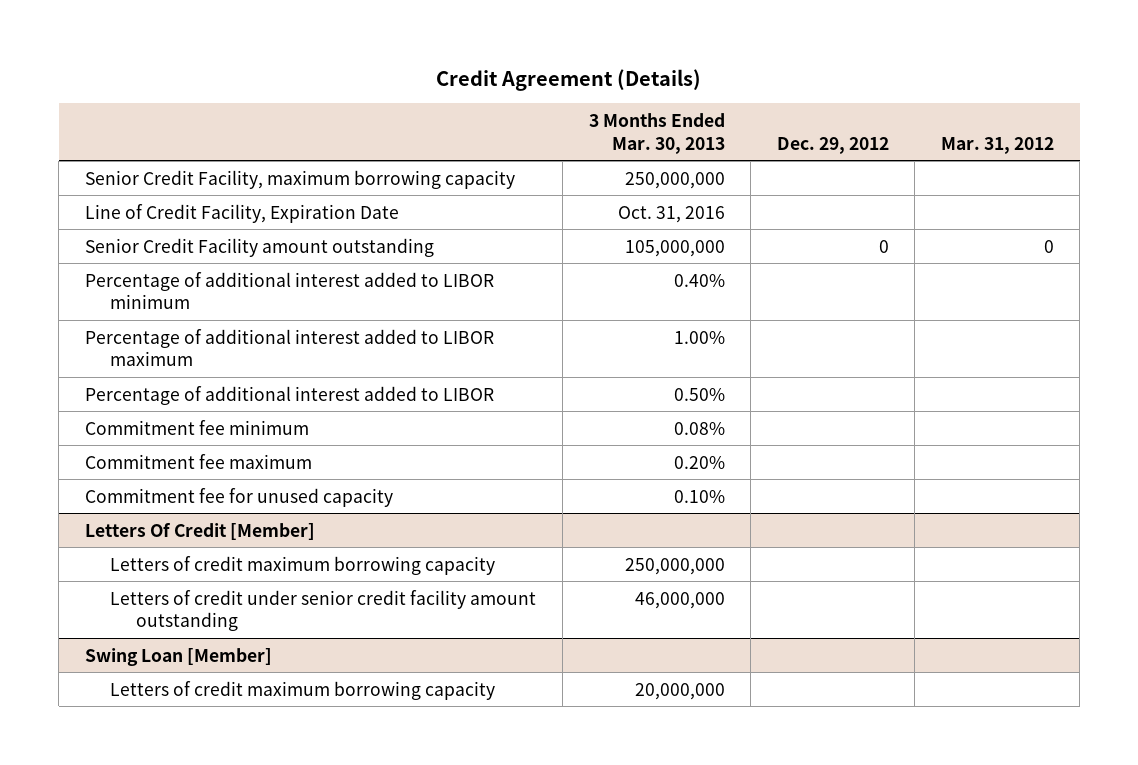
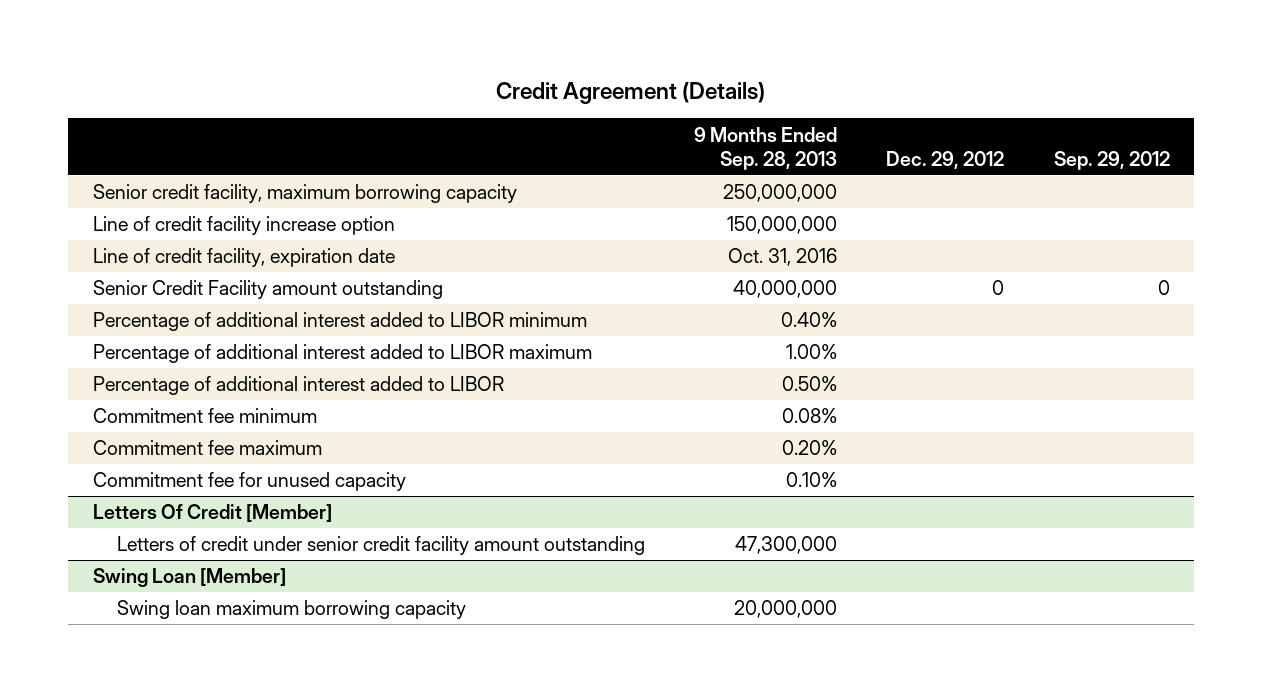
- | 3 Months Ended Mar. 30, 2013 | Dec. 29, 2012 | Mar. 31, 2012
+ | 9 Months Ended Sep. 28, 2013 | Dec. 29, 2012 | Sep. 29, 2012
- Senior Credit Facility, maximum borrowing capacity | 250,000,000 | |
- Line of Credit Facility, Expiration Date | Oct. 31, 2016 | |
+ Senior credit facility, maximum borrowing capacity | 250,000,000 | |
+ Line of credit facility increase option | 150,000,000 | |
+ Line of credit facility, expiration date | Oct. 31, 2016 | |
@ Letters Of Credit [Member]
- Letters of credit maximum borrowing capacity | 250,000,000 | |
@ Swing Loan [Member]
- Letters of credit maximum borrowing capacity | 20,000,000 | |
+ Swing loan maximum borrowing capacity | 20,000,000 | |

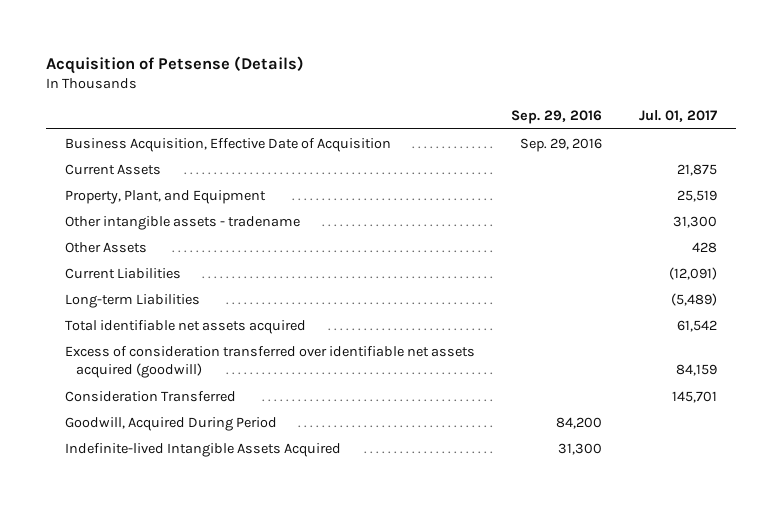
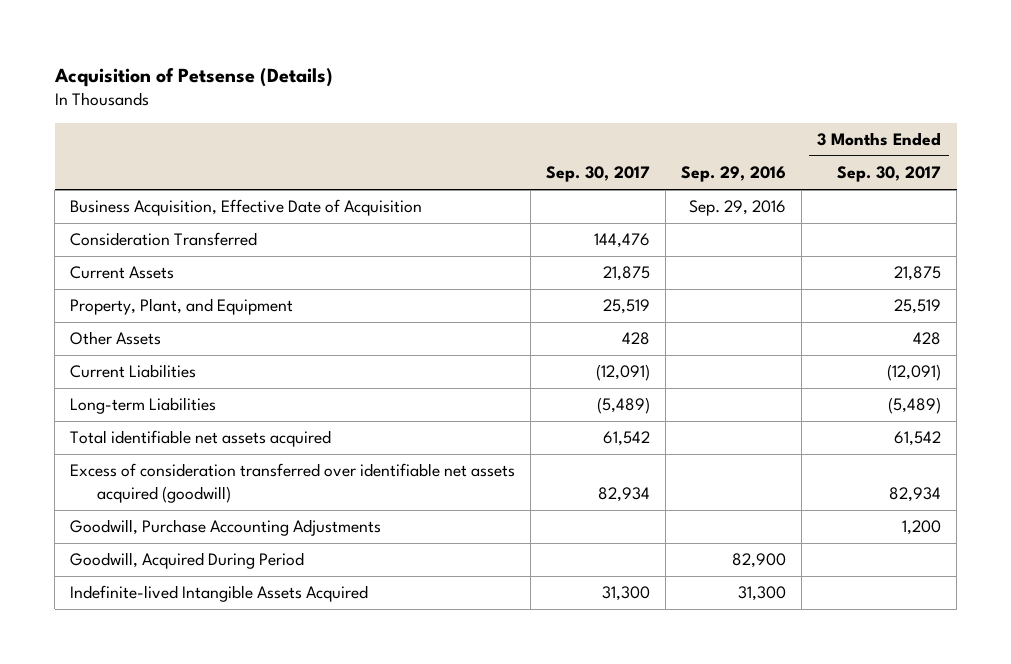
- | Sep. 29, 2016 | Jul. 01, 2017
+ | Sep. 30, 2017 | Sep. 29, 2016 | 3 Months Ended Sep. 30, 2017
moved up: Consideration Transferred | 144,476 | |
- Other intangible assets - tradename | | 31,300
- Goodwill, Acquired During Period | 84,200 |
+ Goodwill, Purchase Accounting Adjustments | | | 1,200
+ Goodwill, Acquired During Period | | 82,900 |

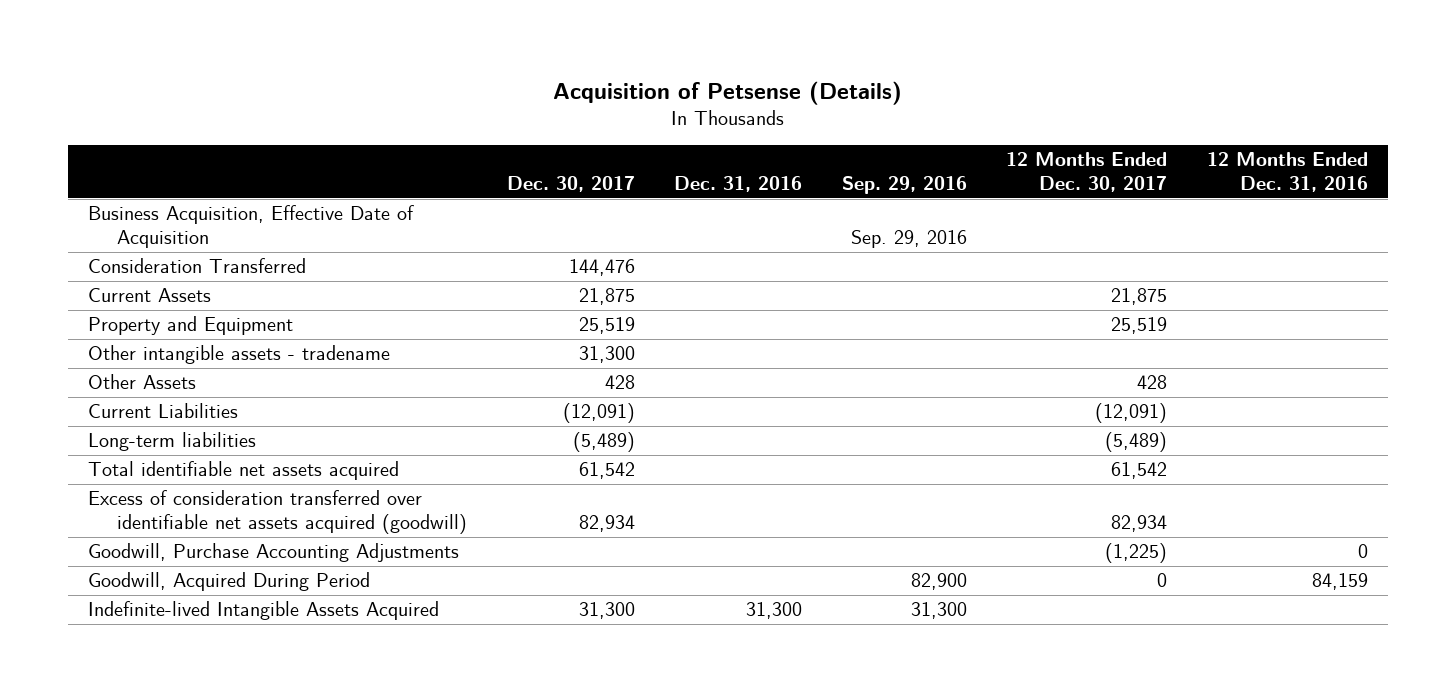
- | Sep. 30, 2017 | Sep. 29, 2016 | 3 Months Ended Sep. 30, 2017
+ | Dec. 30, 2017 | Dec. 31, 2016 | Sep. 29, 2016 | 12 Months Ended Dec. 30, 2017 | 12 Months Ended Dec. 31, 2016
- Property, Plant, and Equipment | 25,519 | | 25,519
+ Property and Equipment | 25,519 | | | 25,519 |
+ Other intangible assets - tradename | 31,300 | | | |
- Long-term Liabilities | (5,489) | | (5,489)
+ Long-term liabilities | (5,489) | | | (5,489) |

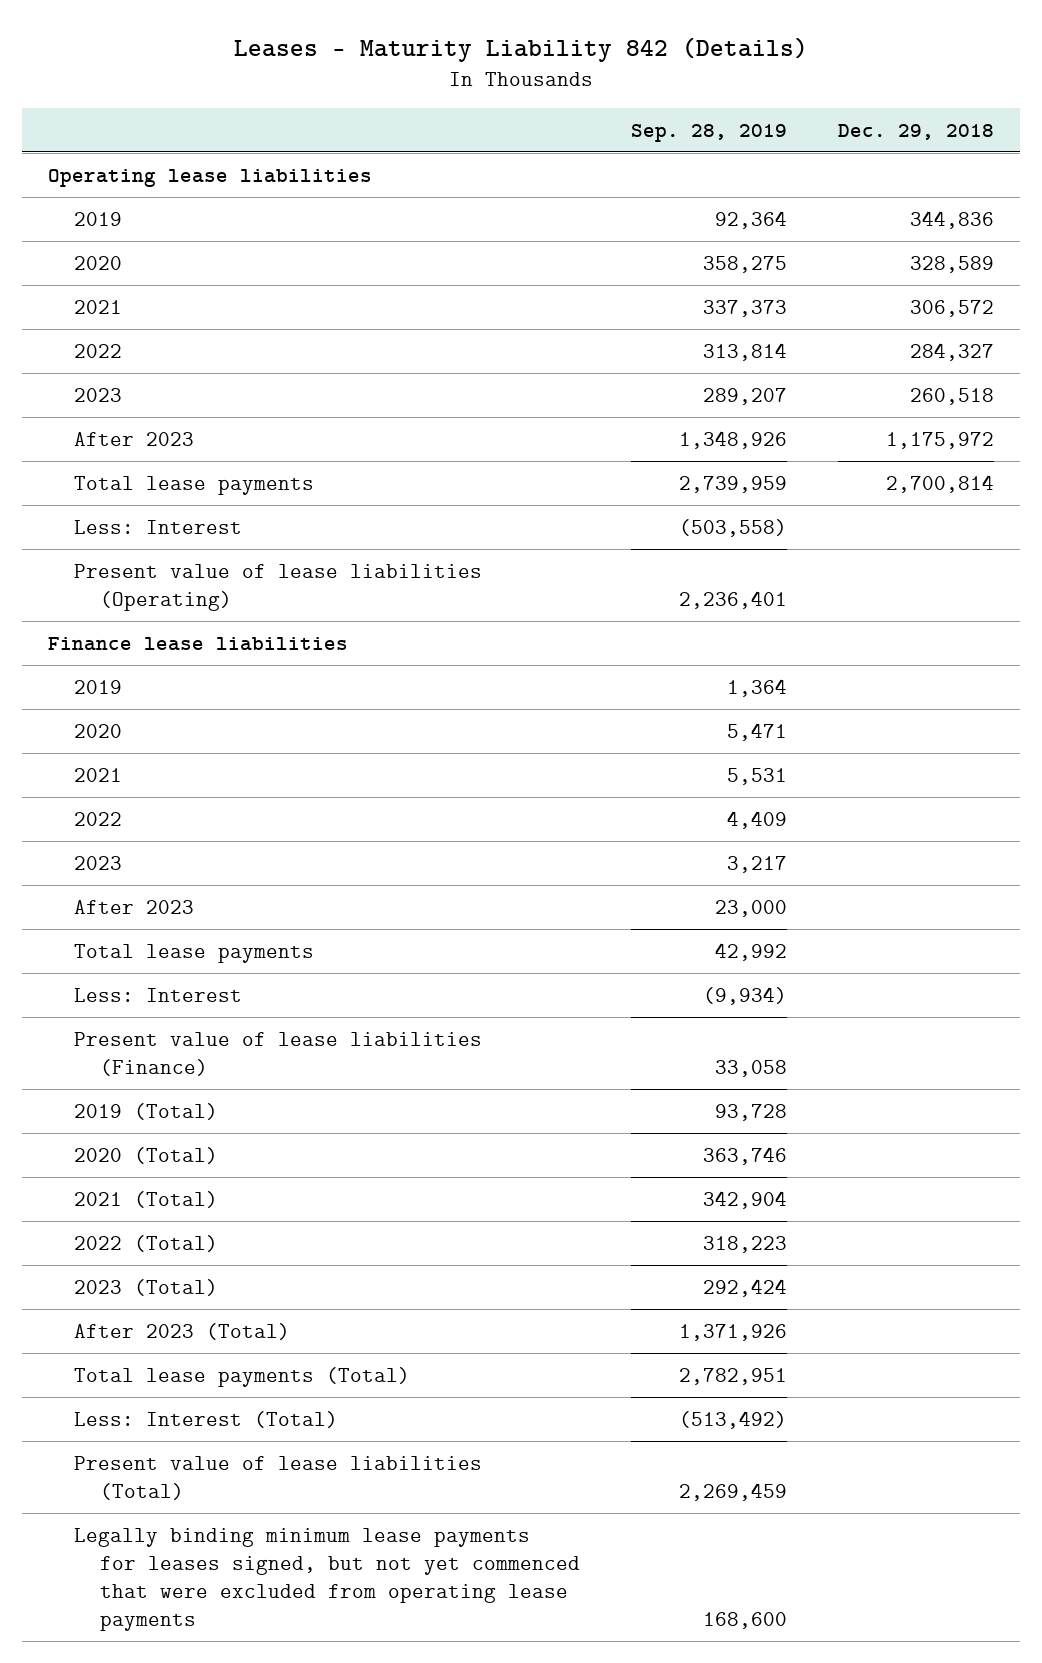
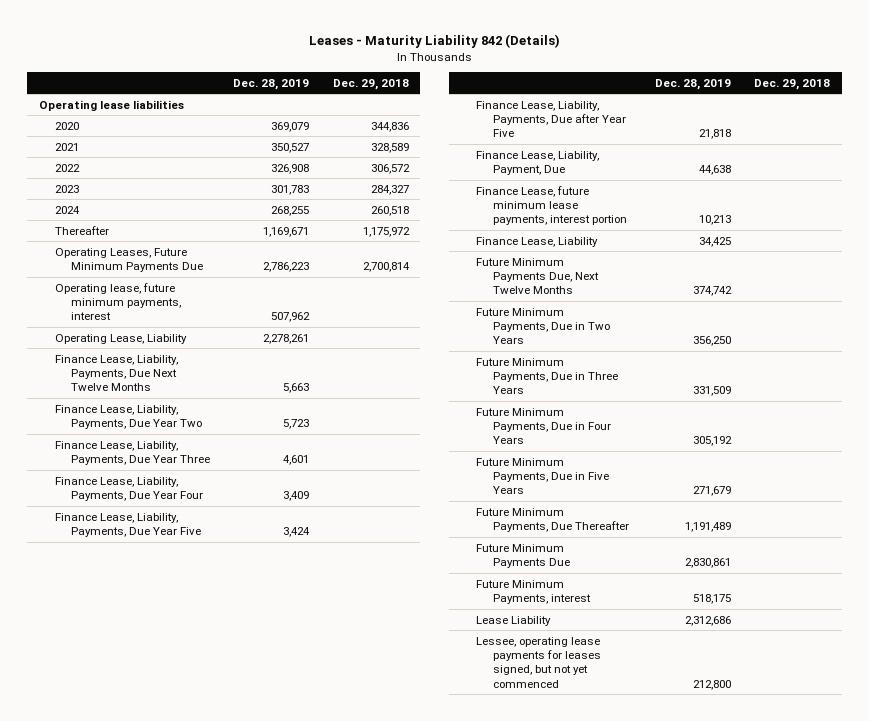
- | Sep. 28, 2019 | Dec. 29, 2018
+ | Dec. 28, 2019 | Dec. 29, 2018
- 2019 | 92,364 | 344,836
- 2020 | 358,275 | 328,589
- 2021 | 337,373 | 306,572
- 2022 | 313,814 | 284,327
- 2023 | 289,207 | 260,518
- After 2023 | 1,348,926 | 1,175,972
- Total lease payments | 2,739,959 | 2,700,814
- Less: Interest | (503,558) |
- Present value of lease liabilities (Operating) | 2,236,401 |
- Finance lease liabilities
- 2019 | 1,364 |
- 2020 | 5,471 |
- 2021 | 5,531 |
- 2022 | 4,409 |
- 2023 | 3,217 |
- After 2023 | 23,000 |
- Total lease payments | 42,992 |
- Less: Interest | (9,934) |
- Present value of lease liabilities (Finance) | 33,058 |
- 2019 (Total) | 93,728 |
- 2020 (Total) | 363,746 |
- 2021 (Total) | 342,904 |
- 2022 (Total) | 318,223 |
- 2023 (Total) | 292,424 |
- After 2023 (Total) | 1,371,926 |
- Total lease payments (Total) | 2,782,951 |
- Less: Interest (Total) | (513,492) |
- Present value of lease liabilities (Total) | 2,269,459 |
- Legally binding minimum lease payments for leases signed, but not yet commenced that were excluded from operating lease payments | 168,600 |
+ 2020 | 369,079 | 344,836
+ 2021 | 350,527 | 328,589
+ 2022 | 326,908 | 306,572
+ 2023 | 301,783 | 284,327
+ 2024 | 268,255 | 260,518
+ Thereafter | 1,169,671 | 1,175,972
+ Operating Leases, Future Minimum Payments Due | 2,786,223 | 2,700,814
+ Operating lease, future minimum payments, interest | 507,962 |
+ Operating Lease, Liability | 2,278,261 |
+ Finance Lease, Liability, Payments, Due Next Twelve Months | 5,663 |
+ Finance Lease, Liability, Payments, Due Year Two | 5,723 |
+ Finance Lease, Liability, Payments, Due Year Three | 4,601 |
+ Finance Lease, Liability, Payments, Due Year Four | 3,409 |
+ Finance Lease, Liability, Payments, Due Year Five | 3,424 |
+ Finance Lease, Liability, Payments, Due after Year Five | 21,818 |
+ Finance Lease, Liability, Payment, Due | 44,638 |
+ Finance Lease, future minimum lease payments, interest portion | 10,213 |
+ Finance Lease, Liability | 34,425 |
+ Future Minimum Payments Due, Next Twelve Months | 374,742 |
+ Future Minimum Payments, Due in Two Years | 356,250 |
+ Future Minimum Payments, Due in Three Years | 331,509 |
+ Future Minimum Payments, Due in Four Years | 305,192 |
+ Future Minimum Payments, Due in Five Years | 271,679 |
+ Future Minimum Payments, Due Thereafter | 1,191,489 |
+ Future Minimum Payments Due | 2,830,861 |
+ Future Minimum Payments, interest | 518,175 |
+ Lease Liability | 2,312,686 |
+ Lessee, operating lease payments for leases signed, but not yet commenced | 212,800 |

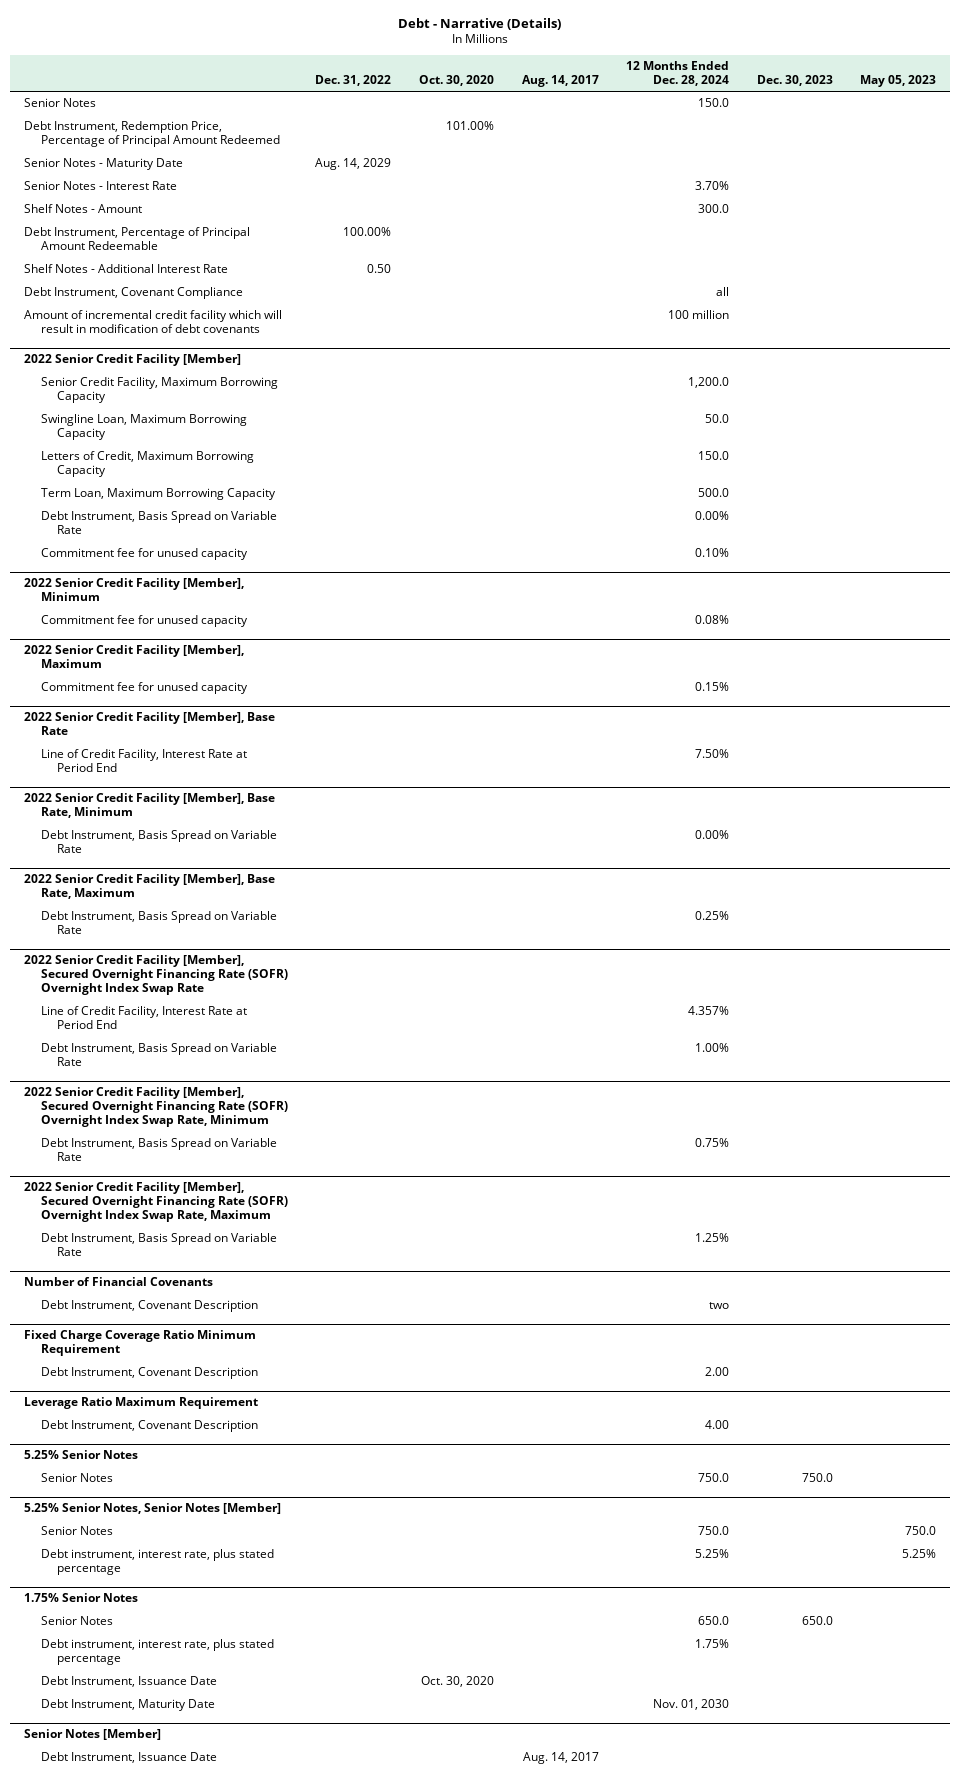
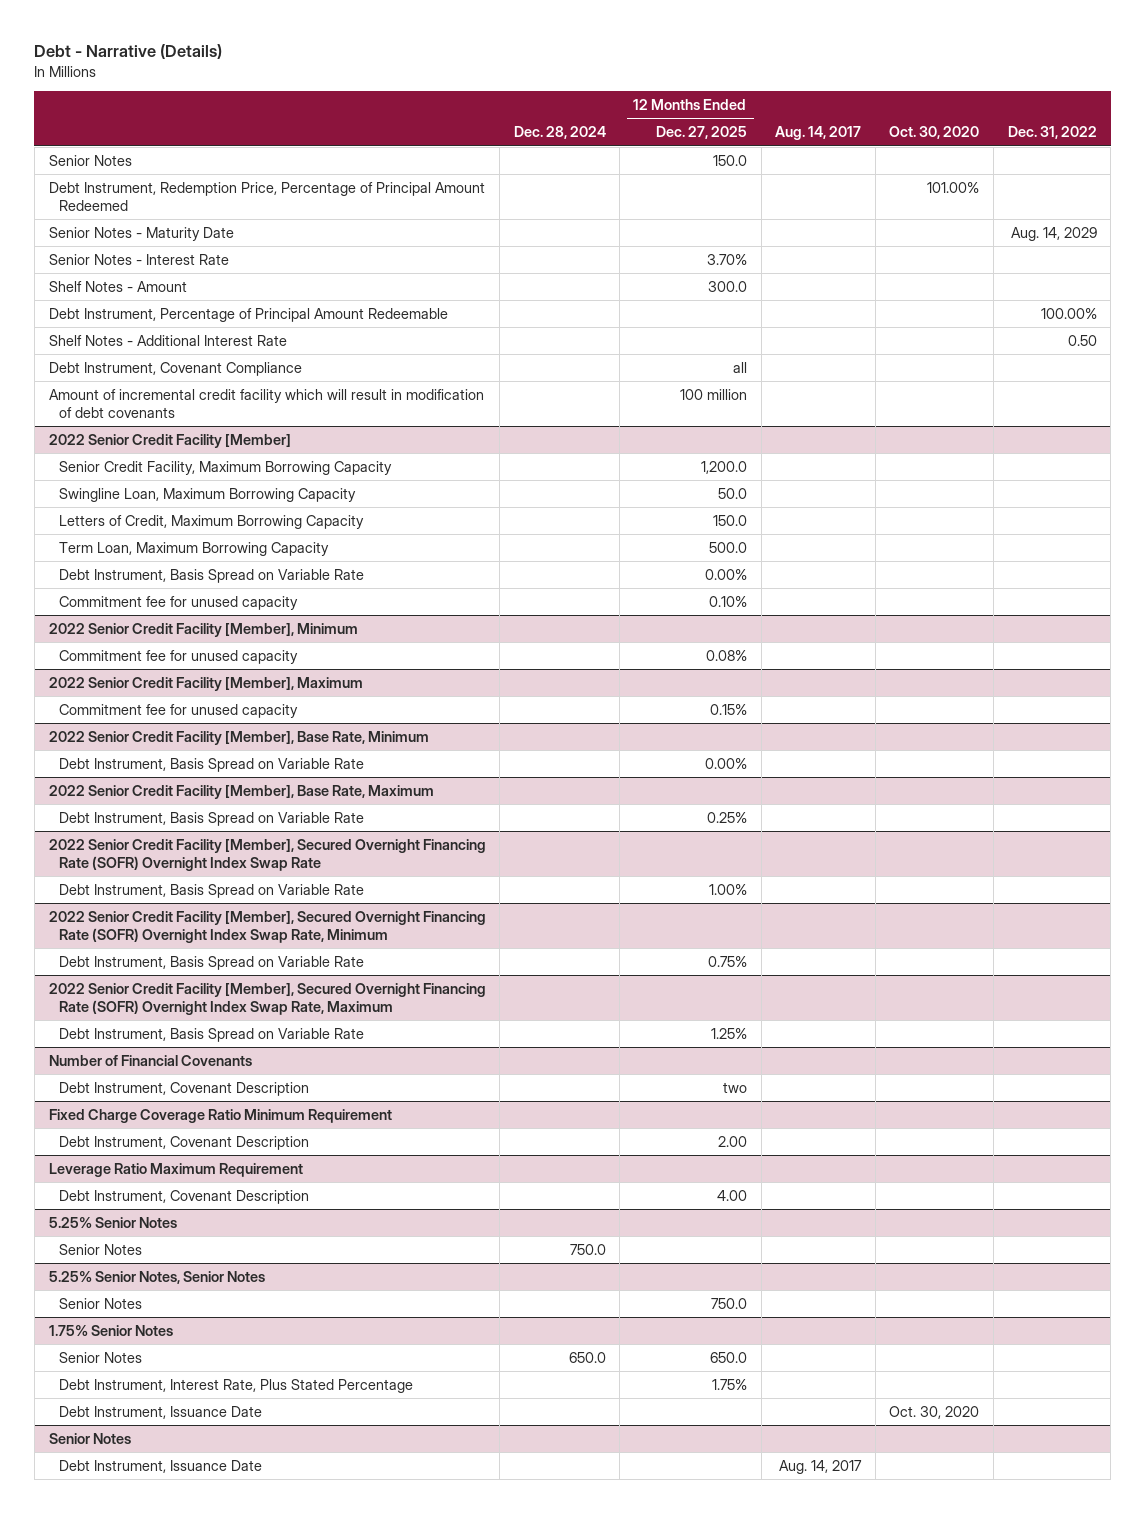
- | Dec. 31, 2022 | Oct. 30, 2020 | Aug. 14, 2017 | 12 Months Ended Dec. 28, 2024 | Dec. 30, 2023 | May 05, 2023
+ | Dec. 28, 2024 | 12 Months Ended Dec. 27, 2025 | Aug. 14, 2017 | Oct. 30, 2020 | Dec. 31, 2022
- 2022 Senior Credit Facility [Member], Base Rate
- Line of Credit Facility, Interest Rate at Period End | | | | 7.50% | |
@ 2022 Senior Credit Facility [Member], Secured Overnight Financing Rate (SOFR) Overnight Index Swap Rate
- Line of Credit Facility, Interest Rate at Period End | | | | 4.357% | |
- 5.25% Senior Notes, Senior Notes [Member]
+ 5.25% Senior Notes, Senior Notes
- Debt instrument, interest rate, plus stated percentage | | | | 5.25% | | 5.25%
@ 1.75% Senior Notes
- Debt instrument, interest rate, plus stated percentage | | | | 1.75% | |
+ Debt Instrument, Interest Rate, Plus Stated Percentage | | 1.75% | | |
- Debt Instrument, Maturity Date | | | | Nov. 01, 2030 | |
- Senior Notes [Member]
+ Senior Notes

